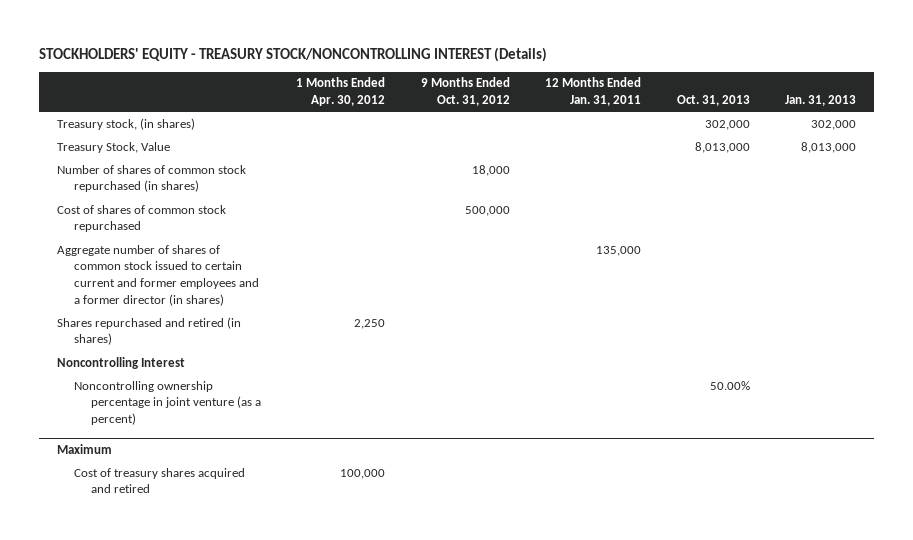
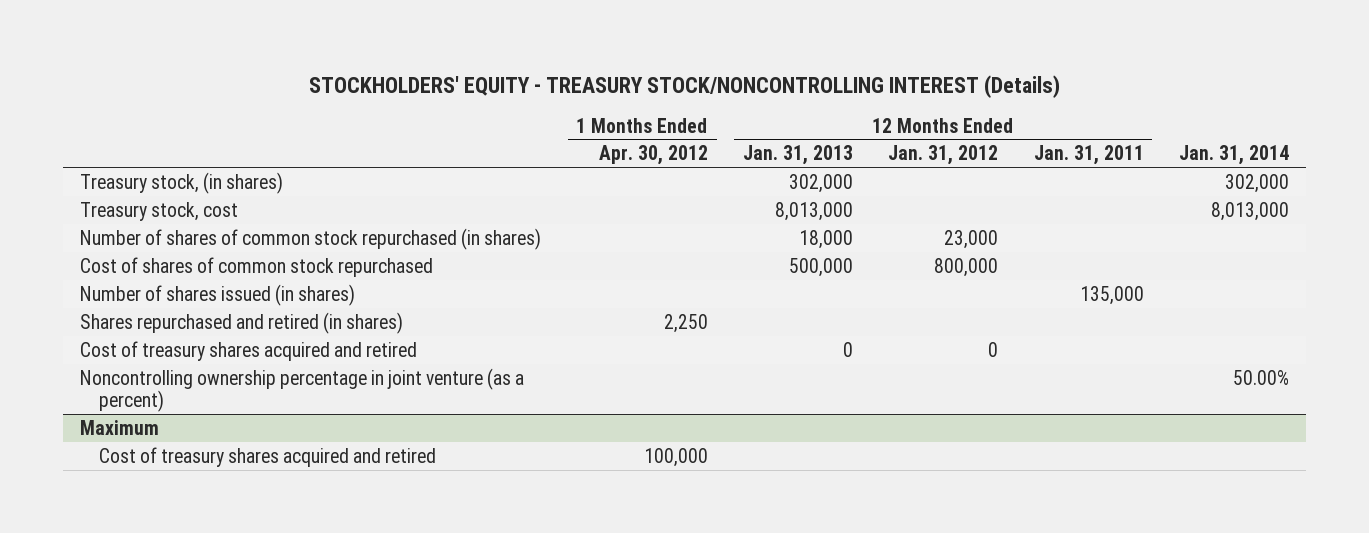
- | 1 Months Ended Apr. 30, 2012 | 9 Months Ended Oct. 31, 2012 | 12 Months Ended Jan. 31, 2011 | Oct. 31, 2013 | Jan. 31, 2013
+ | 1 Months Ended Apr. 30, 2012 | 12 Months Ended Jan. 31, 2013 | 12 Months Ended Jan. 31, 2012 | 12 Months Ended Jan. 31, 2011 | Jan. 31, 2014
- Treasury Stock, Value | | | | 8,013,000 | 8,013,000
+ Treasury stock, cost | | 8,013,000 | | | 8,013,000
- Aggregate number of shares of common stock issued to certain current and former employees and a former director (in shares) | | | 135,000 | |
+ Number of shares issued (in shares) | | | | 135,000 |
- Noncontrolling Interest
+ Cost of treasury shares acquired and retired | | 0 | 0 | |

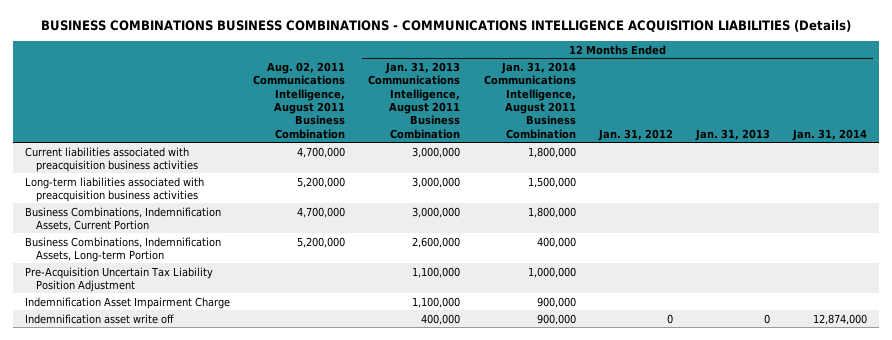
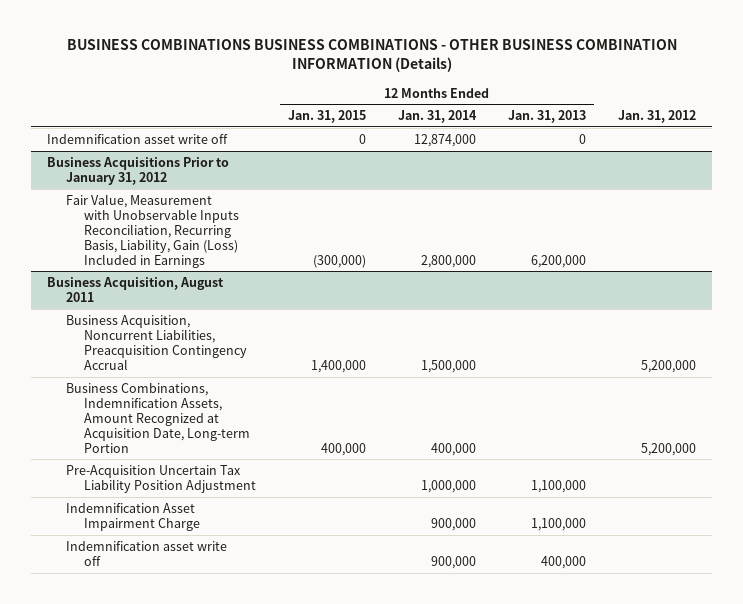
- BUSINESS COMBINATIONS BUSINESS COMBINATIONS - COMMUNICATIONS INTELLIGENCE ACQUISITION LIABILITIES (Details)
+ BUSINESS COMBINATIONS BUSINESS COMBINATIONS - OTHER BUSINESS COMBINATION INFORMATION (Details)
- | Aug. 02, 2011 Communications Intelligence, August 2011 Business Combination | 12 Months Ended Jan. 31, 2013 Communications Intelligence, August 2011 Business Combination | 12 Months Ended Jan. 31, 2014 Communications Intelligence, August 2011 Business Combination | 12 Months Ended Jan. 31, 2012 | 12 Months Ended Jan. 31, 2013 | 12 Months Ended Jan. 31, 2014
+ | 12 Months Ended Jan. 31, 2015 | 12 Months Ended Jan. 31, 2014 | 12 Months Ended Jan. 31, 2013 | Jan. 31, 2012
- Current liabilities associated with preacquisition business activities | 4,700,000 | 3,000,000 | 1,800,000 | | |
- Long-term liabilities associated with preacquisition business activities | 5,200,000 | 3,000,000 | 1,500,000 | | |
- Business Combinations, Indemnification Assets, Current Portion | 4,700,000 | 3,000,000 | 1,800,000 | | |
- Business Combinations, Indemnification Assets, Long-term Portion | 5,200,000 | 2,600,000 | 400,000 | | |
- Pre-Acquisition Uncertain Tax Liability Position Adjustment | | 1,100,000 | 1,000,000 | | |
- Indemnification Asset Impairment Charge | | 1,100,000 | 900,000 | | |
+ Business Acquisitions Prior to January 31, 2012
+ Fair Value, Measurement with Unobservable Inputs Reconciliation, Recurring Basis, Liability, Gain (Loss) Included in Earnings | (300,000) | 2,800,000 | 6,200,000 |
+ Business Acquisition, August 2011
+ Business Acquisition, Noncurrent Liabilities, Preacquisition Contingency Accrual | 1,400,000 | 1,500,000 | | 5,200,000
+ Business Combinations, Indemnification Assets, Amount Recognized at Acquisition Date, Long-term Portion | 400,000 | 400,000 | | 5,200,000
+ Pre-Acquisition Uncertain Tax Liability Position Adjustment | | 1,000,000 | 1,100,000 |
+ Indemnification Asset Impairment Charge | | 900,000 | 1,100,000 |
+ Indemnification asset write off | | 900,000 | 400,000 |

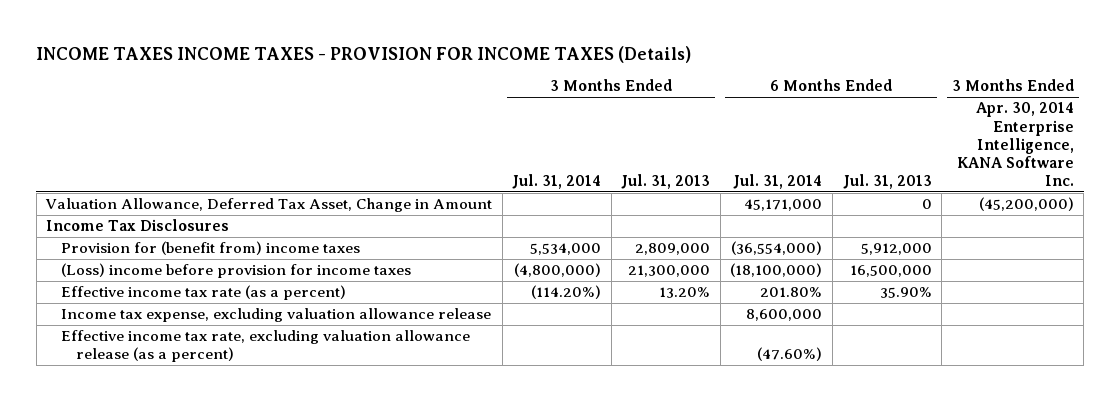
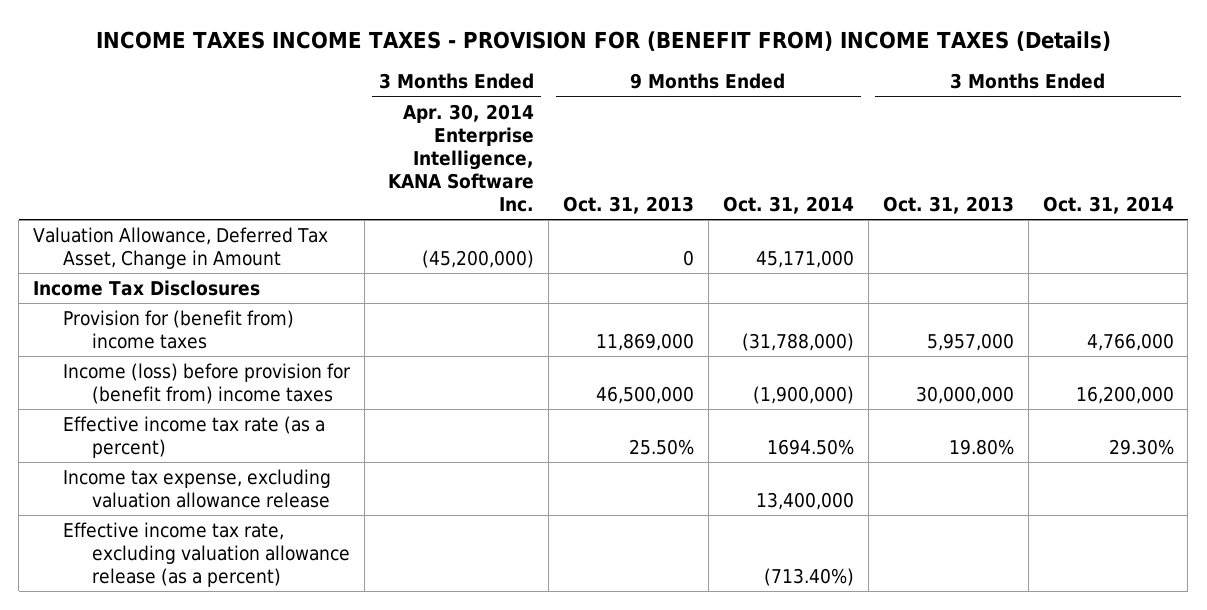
- INCOME TAXES INCOME TAXES - PROVISION FOR INCOME TAXES (Details)
+ INCOME TAXES INCOME TAXES - PROVISION FOR (BENEFIT FROM) INCOME TAXES (Details)
- | 3 Months Ended Jul. 31, 2014 | 3 Months Ended Jul. 31, 2013 | 6 Months Ended Jul. 31, 2014 | 6 Months Ended Jul. 31, 2013 | 3 Months Ended Apr. 30, 2014 Enterprise Intelligence, KANA Software Inc.
+ | 3 Months Ended Apr. 30, 2014 Enterprise Intelligence, KANA Software Inc. | 9 Months Ended Oct. 31, 2013 | 9 Months Ended Oct. 31, 2014 | 3 Months Ended Oct. 31, 2013 | 3 Months Ended Oct. 31, 2014
- (Loss) income before provision for income taxes | (4,800,000) | 21,300,000 | (18,100,000) | 16,500,000 |
+ Income (loss) before provision for (benefit from) income taxes | | 46,500,000 | (1,900,000) | 30,000,000 | 16,200,000

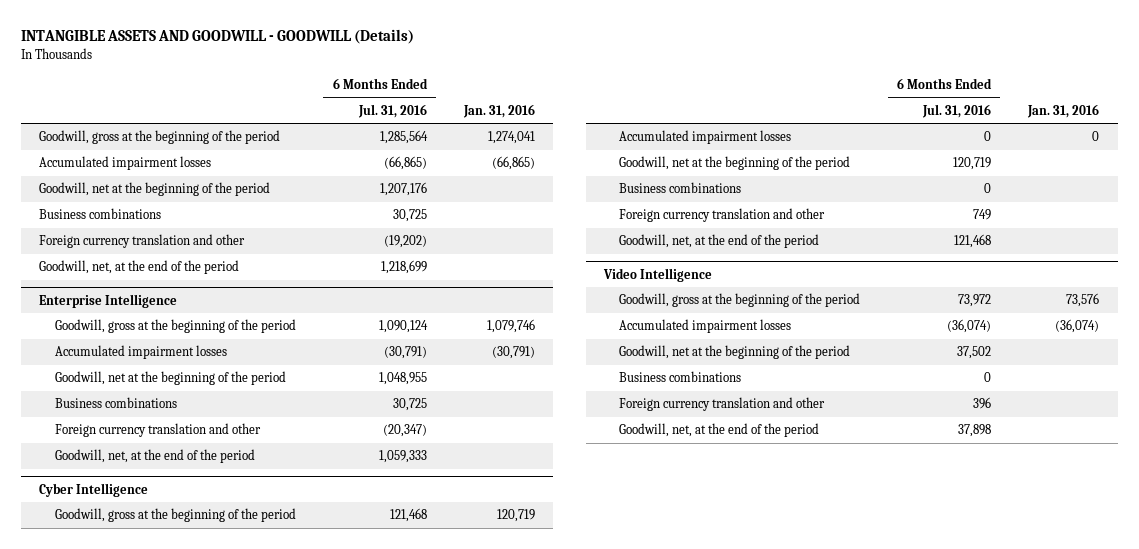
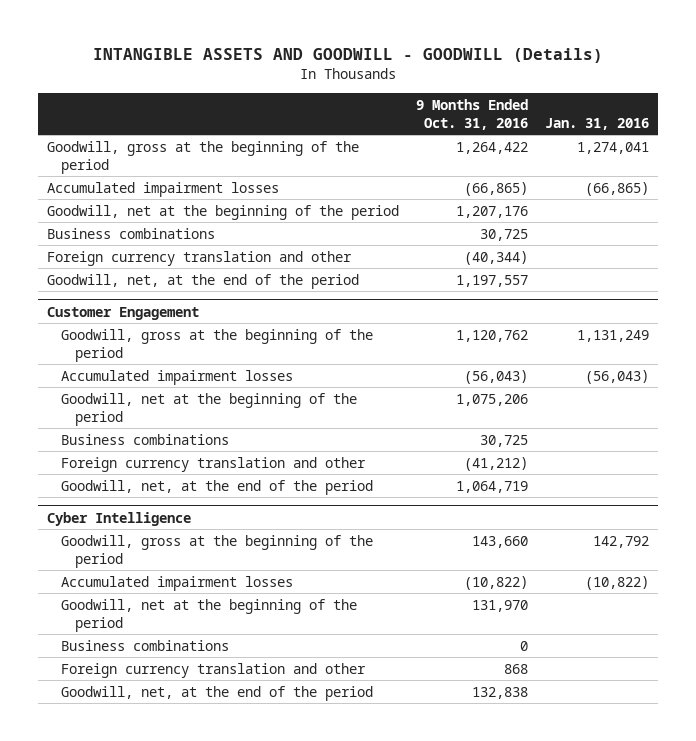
- | 6 Months Ended Jul. 31, 2016 | Jan. 31, 2016
+ | 9 Months Ended Oct. 31, 2016 | Jan. 31, 2016
- Enterprise Intelligence
- Goodwill, gross at the beginning of the period | 1,090,124 | 1,079,746
- Accumulated impairment losses | (30,791) | (30,791)
- Goodwill, net at the beginning of the period | 1,048,955 |
- Business combinations | 30,725 |
- Foreign currency translation and other | (20,347) |
- Goodwill, net, at the end of the period | 1,059,333 |
+ Customer Engagement
+ Goodwill, gross at the beginning of the period | 1,120,762 | 1,131,249
+ Accumulated impairment losses | (56,043) | (56,043)
+ Goodwill, net at the beginning of the period | 1,075,206 |
+ Business combinations | 30,725 |
+ Foreign currency translation and other | (41,212) |
+ Goodwill, net, at the end of the period | 1,064,719 |
@ Cyber Intelligence
- Goodwill, gross at the beginning of the period | 121,468 | 120,719
- Accumulated impairment losses | 0 | 0
+ Goodwill, gross at the beginning of the period | 143,660 | 142,792
+ Accumulated impairment losses | (10,822) | (10,822)
- Video Intelligence
- Goodwill, gross at the beginning of the period | 73,972 | 73,576
- Accumulated impairment losses | (36,074) | (36,074)
- Goodwill, net at the beginning of the period | 37,502 |
- Business combinations | 0 |
- Foreign currency translation and other | 396 |
- Goodwill, net, at the end of the period | 37,898 |

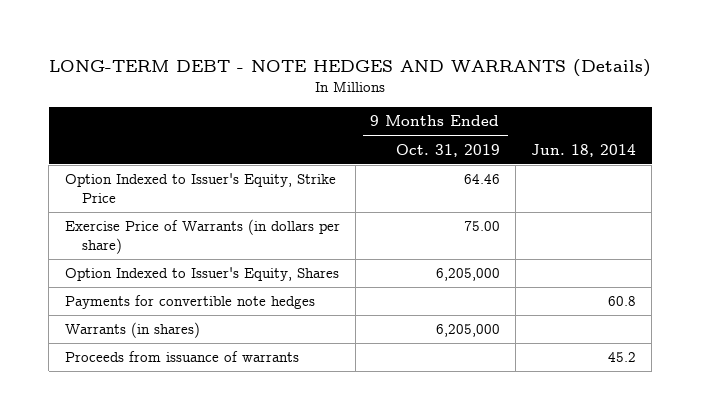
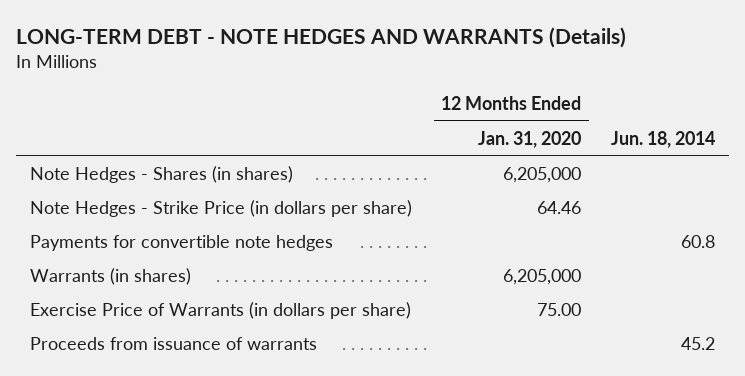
- | 9 Months Ended Oct. 31, 2019 | Jun. 18, 2014
+ | 12 Months Ended Jan. 31, 2020 | Jun. 18, 2014
- Option Indexed to Issuer's Equity, Strike Price | 64.46 |
- Option Indexed to Issuer's Equity, Shares | 6,205,000 |
+ Note Hedges - Shares (in shares) | 6,205,000 |
+ Note Hedges - Strike Price (in dollars per share) | 64.46 |
moved down: Exercise Price of Warrants (in dollars per share) | 75.00 |

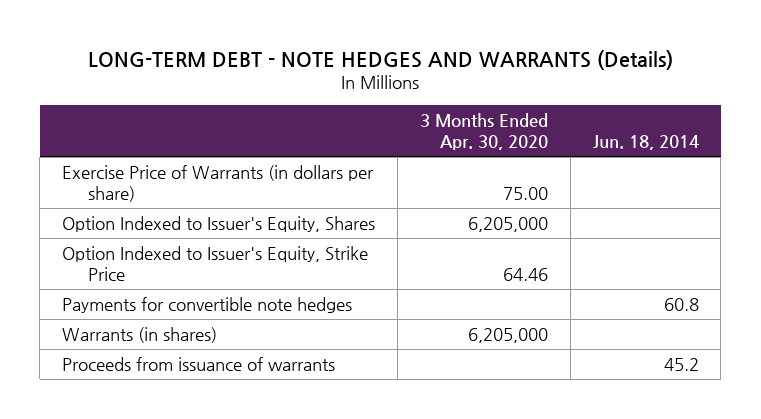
- | 12 Months Ended Jan. 31, 2020 | Jun. 18, 2014
+ | 3 Months Ended Apr. 30, 2020 | Jun. 18, 2014
- Note Hedges - Shares (in shares) | 6,205,000 |
- Note Hedges - Strike Price (in dollars per share) | 64.46 |
moved up: Exercise Price of Warrants (in dollars per share) | 75.00 |
+ Option Indexed to Issuer's Equity, Shares | 6,205,000 |
+ Option Indexed to Issuer's Equity, Strike Price | 64.46 |

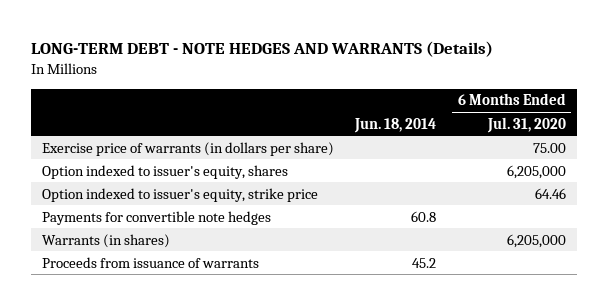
- | 3 Months Ended Apr. 30, 2020 | Jun. 18, 2014
+ | Jun. 18, 2014 | 6 Months Ended Jul. 31, 2020
- Exercise Price of Warrants (in dollars per share) | 75.00 |
- Option Indexed to Issuer's Equity, Shares | 6,205,000 |
- Option Indexed to Issuer's Equity, Strike Price | 64.46 |
+ Exercise price of warrants (in dollars per share) | | 75.00
+ Option indexed to issuer's equity, shares | | 6,205,000
+ Option indexed to issuer's equity, strike price | | 64.46

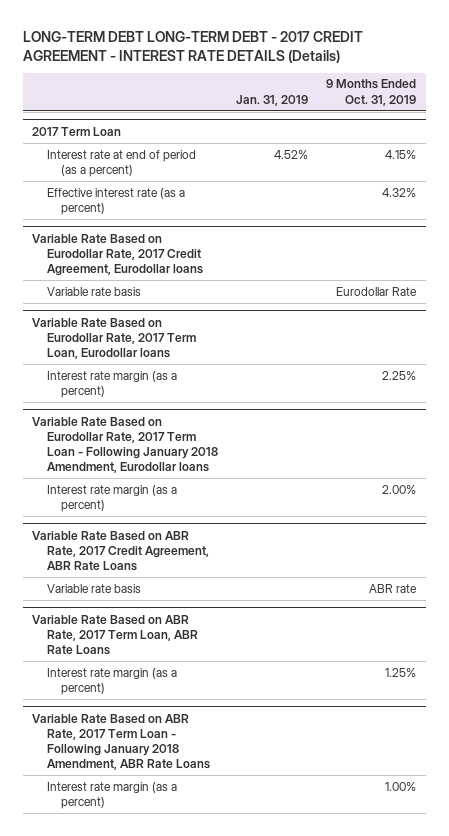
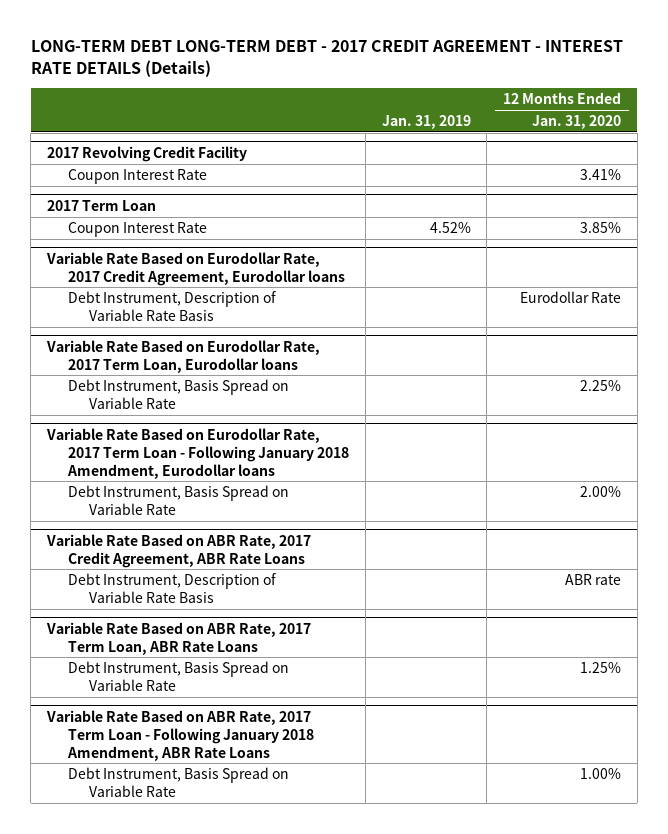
- | Jan. 31, 2019 | 9 Months Ended Oct. 31, 2019
+ | Jan. 31, 2019 | 12 Months Ended Jan. 31, 2020
+ 2017 Revolving Credit Facility
+ Coupon Interest Rate | | 3.41%
@ 2017 Term Loan
- Interest rate at end of period (as a percent) | 4.52% | 4.15%
- Effective interest rate (as a percent) | | 4.32%
+ Coupon Interest Rate | 4.52% | 3.85%
@ Variable Rate Based on Eurodollar Rate, 2017 Credit Agreement, Eurodollar loans
- Variable rate basis | | Eurodollar Rate
+ Debt Instrument, Description of Variable Rate Basis | | Eurodollar Rate
@ Variable Rate Based on Eurodollar Rate, 2017 Term Loan, Eurodollar loans
- Interest rate margin (as a percent) | | 2.25%
+ Debt Instrument, Basis Spread on Variable Rate | | 2.25%
@ Variable Rate Based on Eurodollar Rate, 2017 Term Loan - Following January 2018 Amendment, Eurodollar loans
- Interest rate margin (as a percent) | | 2.00%
+ Debt Instrument, Basis Spread on Variable Rate | | 2.00%
@ Variable Rate Based on ABR Rate, 2017 Credit Agreement, ABR Rate Loans
- Variable rate basis | | ABR rate
+ Debt Instrument, Description of Variable Rate Basis | | ABR rate
@ Variable Rate Based on ABR Rate, 2017 Term Loan, ABR Rate Loans
- Interest rate margin (as a percent) | | 1.25%
+ Debt Instrument, Basis Spread on Variable Rate | | 1.25%
@ Variable Rate Based on ABR Rate, 2017 Term Loan - Following January 2018 Amendment, ABR Rate Loans
- Interest rate margin (as a percent) | | 1.00%
+ Debt Instrument, Basis Spread on Variable Rate | | 1.00%

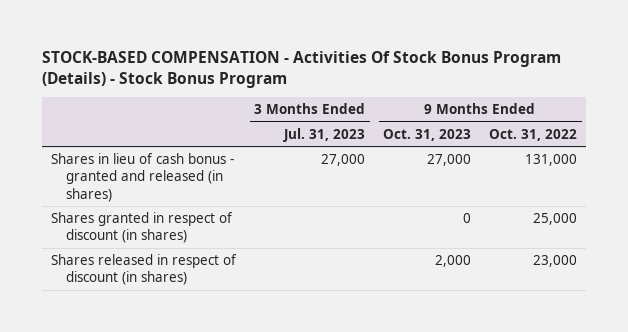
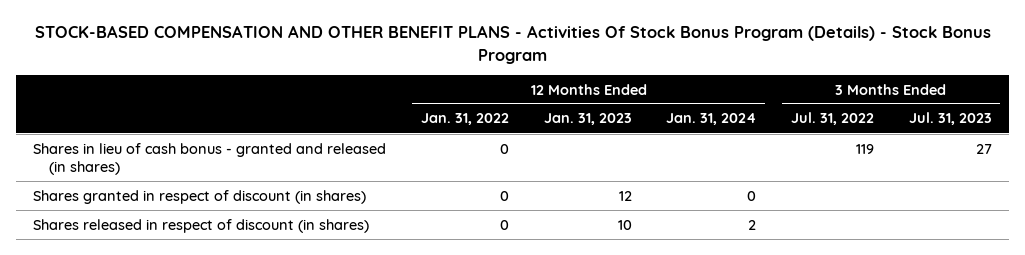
- STOCK-BASED COMPENSATION - Activities Of Stock Bonus Program (Details) - Stock Bonus Program
+ STOCK-BASED COMPENSATION AND OTHER BENEFIT PLANS - Activities Of Stock Bonus Program (Details) - Stock Bonus Program
- | 3 Months Ended Jul. 31, 2023 | 9 Months Ended Oct. 31, 2023 | 9 Months Ended Oct. 31, 2022
+ | 12 Months Ended Jan. 31, 2022 | 12 Months Ended Jan. 31, 2023 | 12 Months Ended Jan. 31, 2024 | 3 Months Ended Jul. 31, 2022 | 3 Months Ended Jul. 31, 2023
- Shares in lieu of cash bonus - granted and released (in shares) | 27,000 | 27,000 | 131,000
+ Shares in lieu of cash bonus - granted and released (in shares) | 0 | | | 119 | 27

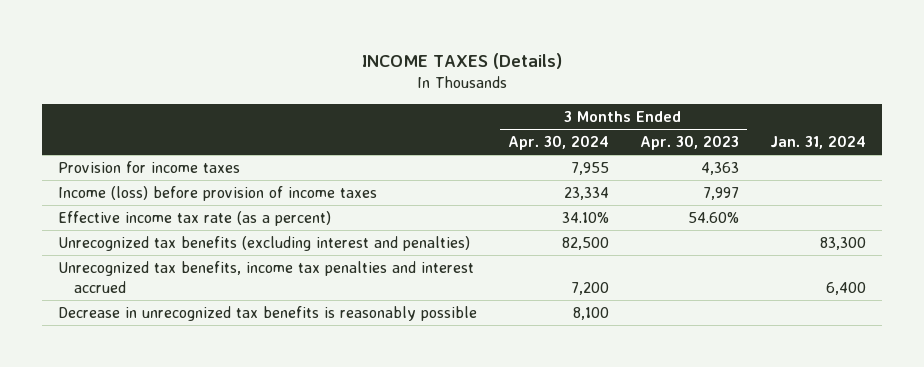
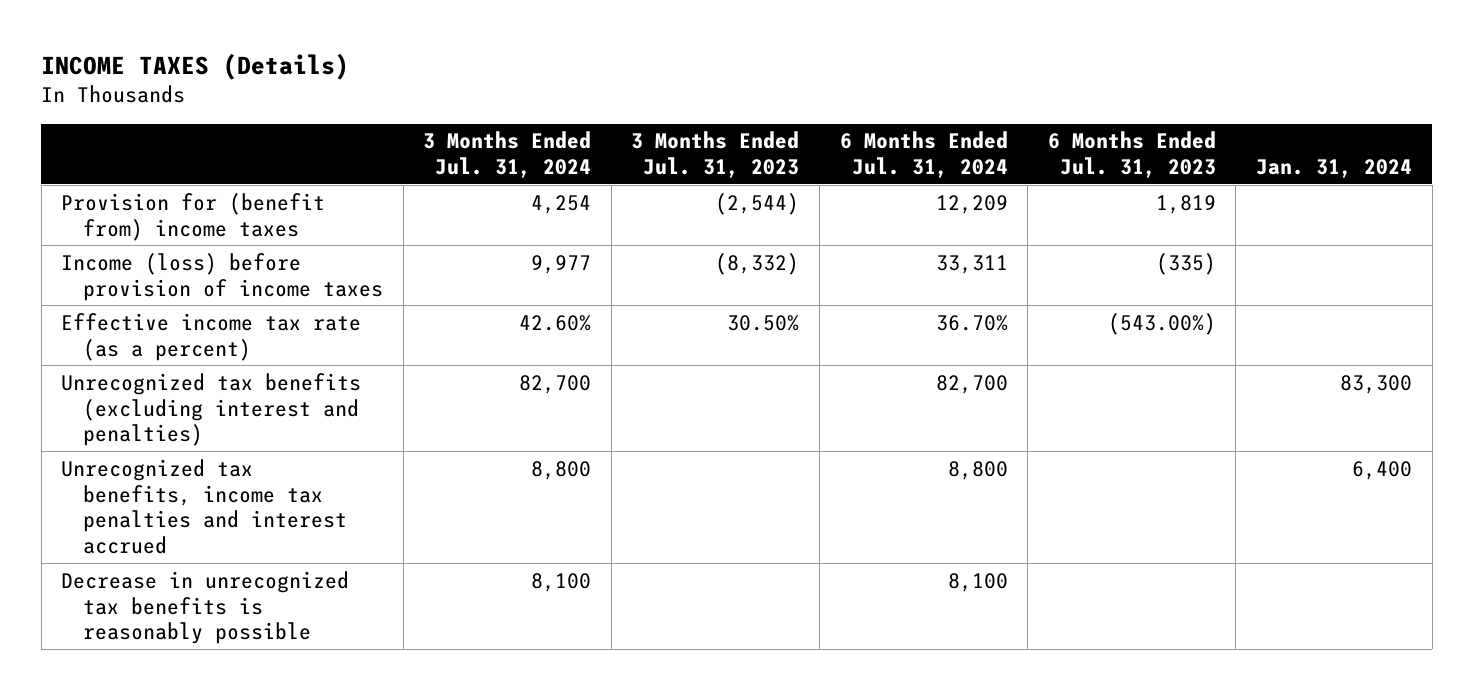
- | 3 Months Ended Apr. 30, 2024 | 3 Months Ended Apr. 30, 2023 | Jan. 31, 2024
+ | 3 Months Ended Jul. 31, 2024 | 3 Months Ended Jul. 31, 2023 | 6 Months Ended Jul. 31, 2024 | 6 Months Ended Jul. 31, 2023 | Jan. 31, 2024
- Provision for income taxes | 7,955 | 4,363 |
+ Provision for (benefit from) income taxes | 4,254 | (2,544) | 12,209 | 1,819 |

